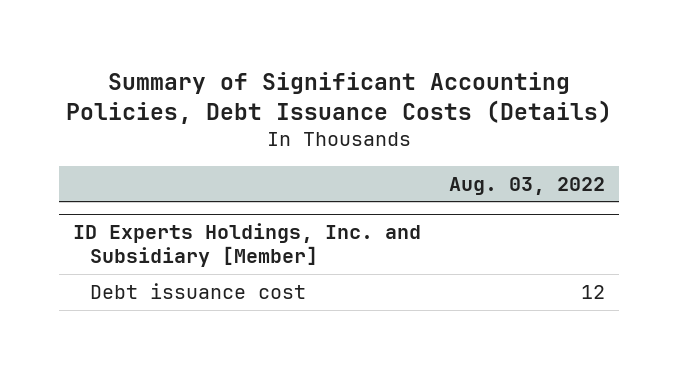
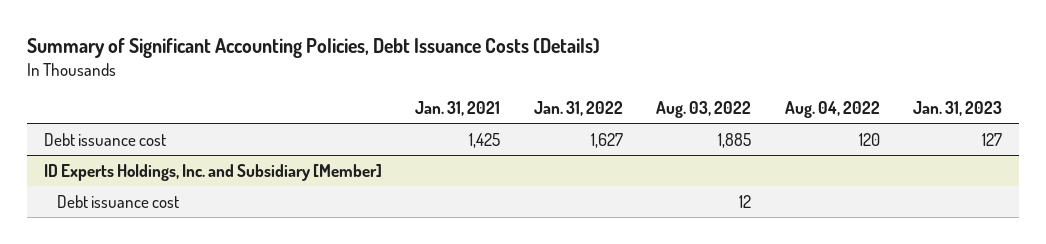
- | Aug. 03, 2022
+ | Jan. 31, 2021 | Jan. 31, 2022 | Aug. 03, 2022 | Aug. 04, 2022 | Jan. 31, 2023
+ Debt issuance cost | 1,425 | 1,627 | 1,885 | 120 | 127

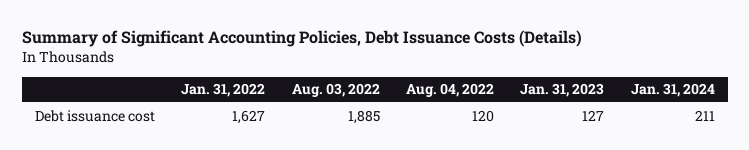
- | Jan. 31, 2021 | Jan. 31, 2022 | Aug. 03, 2022 | Aug. 04, 2022 | Jan. 31, 2023
+ | Jan. 31, 2022 | Aug. 03, 2022 | Aug. 04, 2022 | Jan. 31, 2023 | Jan. 31, 2024
- ID Experts Holdings, Inc. and Subsidiary [Member]
- Debt issuance cost | | | 12 | |

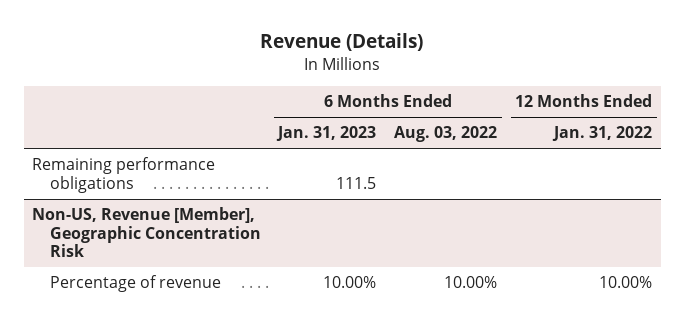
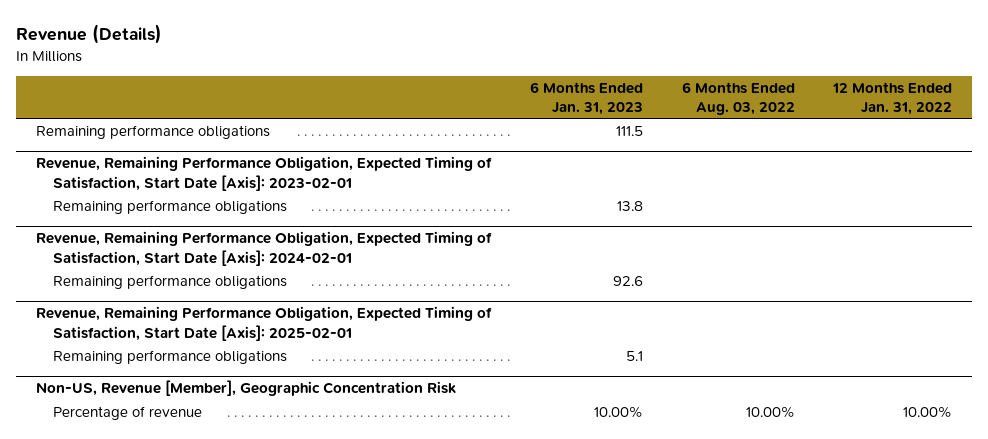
+ Revenue, Remaining Performance Obligation, Expected Timing of Satisfaction, Start Date [Axis]: 2023-02-01
+ Remaining performance obligations | 13.8 | |
+ Revenue, Remaining Performance Obligation, Expected Timing of Satisfaction, Start Date [Axis]: 2024-02-01
+ Remaining performance obligations | 92.6 | |
+ Revenue, Remaining Performance Obligation, Expected Timing of Satisfaction, Start Date [Axis]: 2025-02-01
+ Remaining performance obligations | 5.1 | |

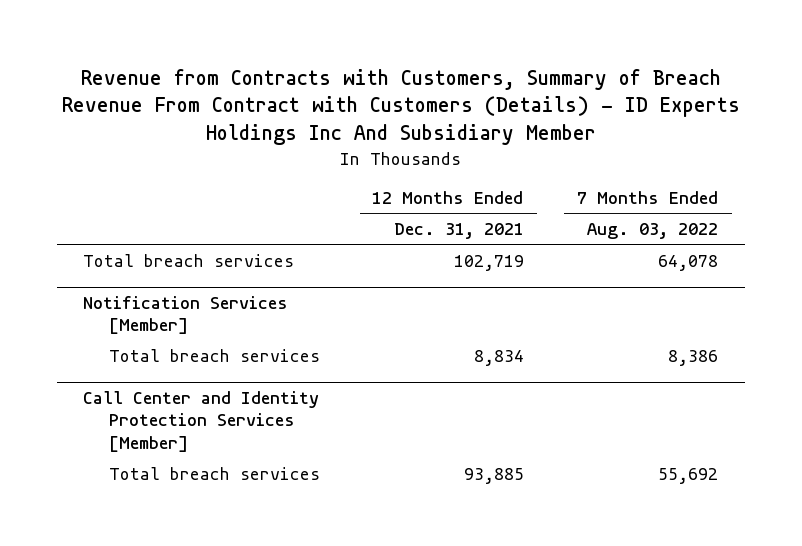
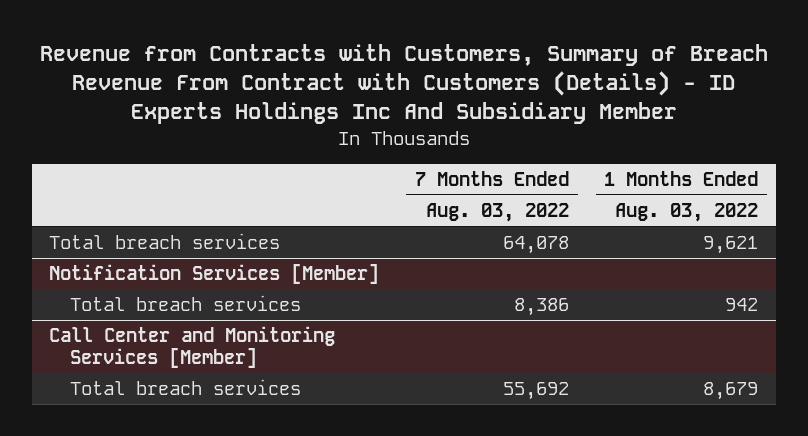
- | 12 Months Ended Dec. 31, 2021 | 7 Months Ended Aug. 03, 2022
+ | 7 Months Ended Aug. 03, 2022 | 1 Months Ended Aug. 03, 2022
- Call Center and Identity Protection Services [Member]
+ Call Center and Monitoring Services [Member]

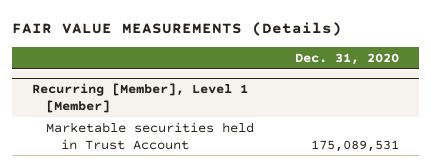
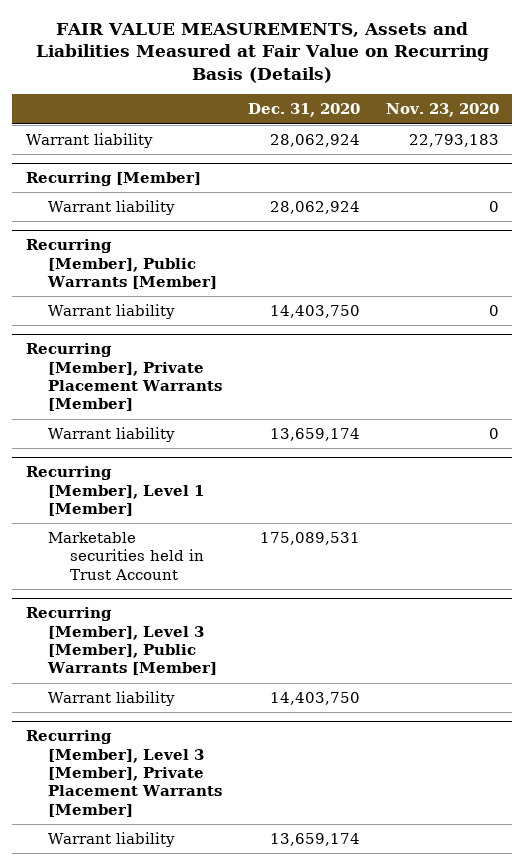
- FAIR VALUE MEASUREMENTS (Details)
+ FAIR VALUE MEASUREMENTS, Assets and Liabilities Measured at Fair Value on Recurring Basis (Details)
- | Dec. 31, 2020
+ | Dec. 31, 2020 | Nov. 23, 2020
+ Warrant liability | 28,062,924 | 22,793,183
+ Recurring [Member]
+ Warrant liability | 28,062,924 | 0
+ Recurring [Member], Public Warrants [Member]
+ Warrant liability | 14,403,750 | 0
+ Recurring [Member], Private Placement Warrants [Member]
+ Warrant liability | 13,659,174 | 0
+ Recurring [Member], Level 3 [Member], Public Warrants [Member]
+ Warrant liability | 14,403,750 |
+ Recurring [Member], Level 3 [Member], Private Placement Warrants [Member]
+ Warrant liability | 13,659,174 |

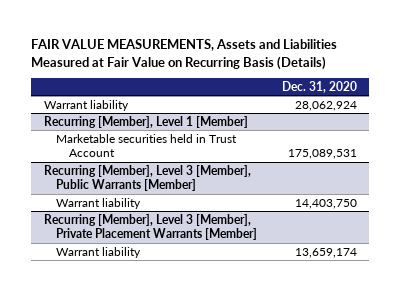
- | Dec. 31, 2020 | Nov. 23, 2020
+ | Dec. 31, 2020
- Recurring [Member]
- Warrant liability | 28,062,924 | 0
- Recurring [Member], Public Warrants [Member]
- Warrant liability | 14,403,750 | 0
- Recurring [Member], Private Placement Warrants [Member]
- Warrant liability | 13,659,174 | 0

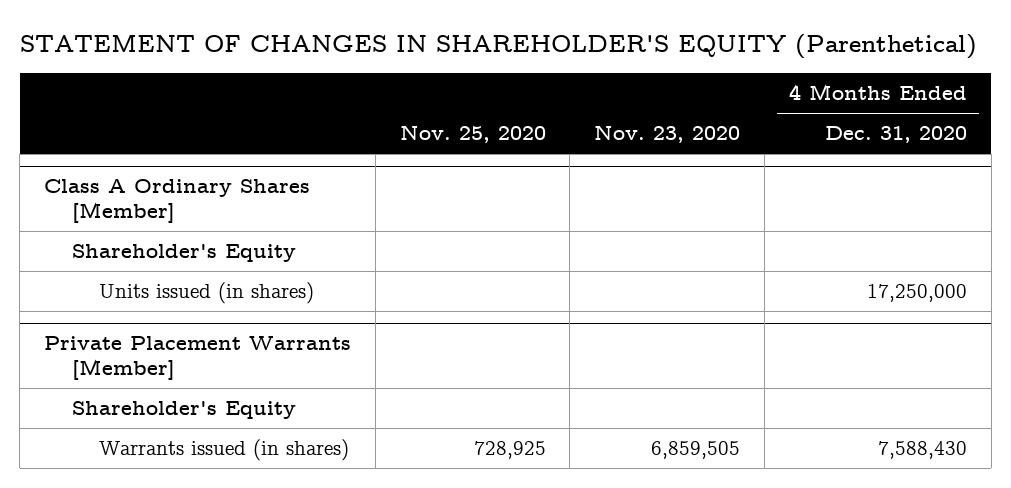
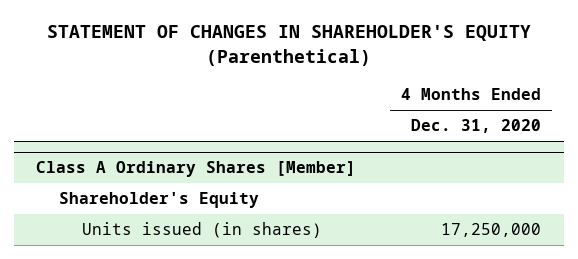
- | Nov. 25, 2020 | Nov. 23, 2020 | 4 Months Ended Dec. 31, 2020
+ | 4 Months Ended Dec. 31, 2020
- Private Placement Warrants [Member]
- Shareholder's Equity
- Warrants issued (in shares) | 728,925 | 6,859,505 | 7,588,430

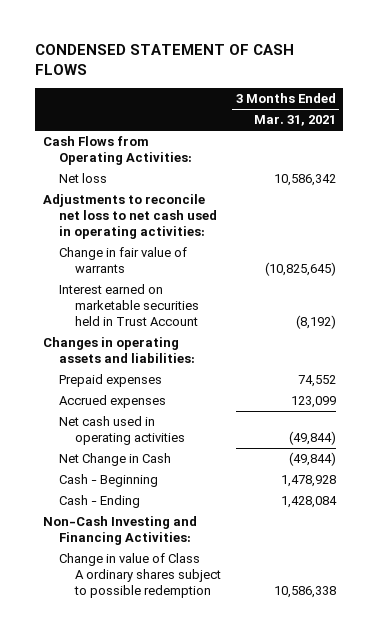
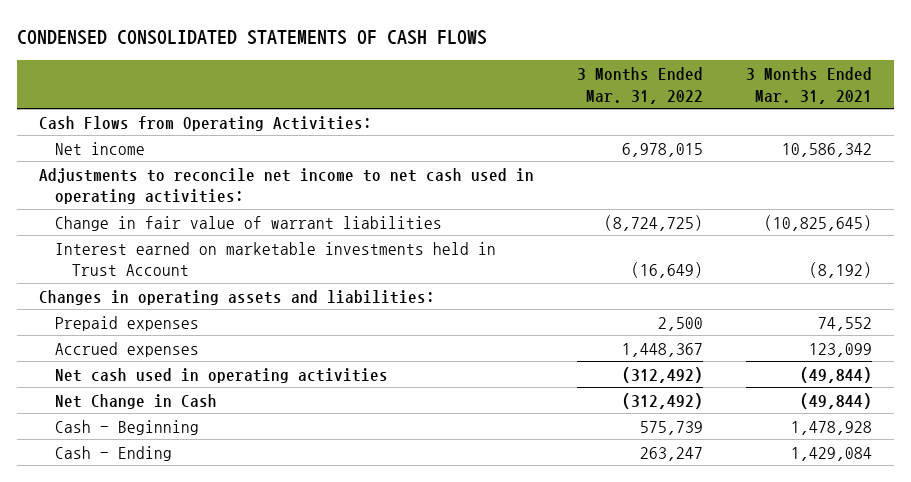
- CONDENSED STATEMENT OF CASH FLOWS
+ CONDENSED CONSOLIDATED STATEMENTS OF CASH FLOWS
- | 3 Months Ended Mar. 31, 2021
+ | 3 Months Ended Mar. 31, 2022 | 3 Months Ended Mar. 31, 2021
- Net loss | 10,586,342
- Adjustments to reconcile net loss to net cash used in operating activities:
- Change in fair value of warrants | (10,825,645)
- Interest earned on marketable securities held in Trust Account | (8,192)
+ Net income | 6,978,015 | 10,586,342
+ Adjustments to reconcile net income to net cash used in operating activities:
+ Change in fair value of warrant liabilities | (8,724,725) | (10,825,645)
+ Interest earned on marketable investments held in Trust Account | (16,649) | (8,192)
- Cash - Ending | 1,428,084
- Non-Cash Investing and Financing Activities:
- Change in value of Class A ordinary shares subject to possible redemption | 10,586,338
+ Cash - Ending | 263,247 | 1,429,084

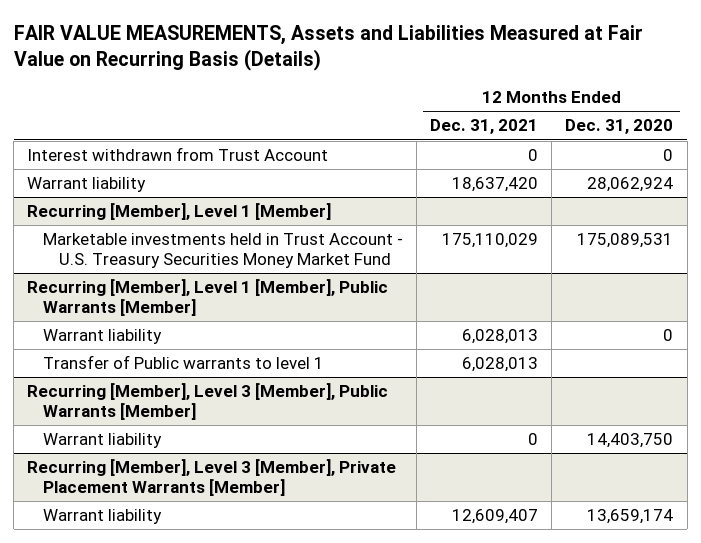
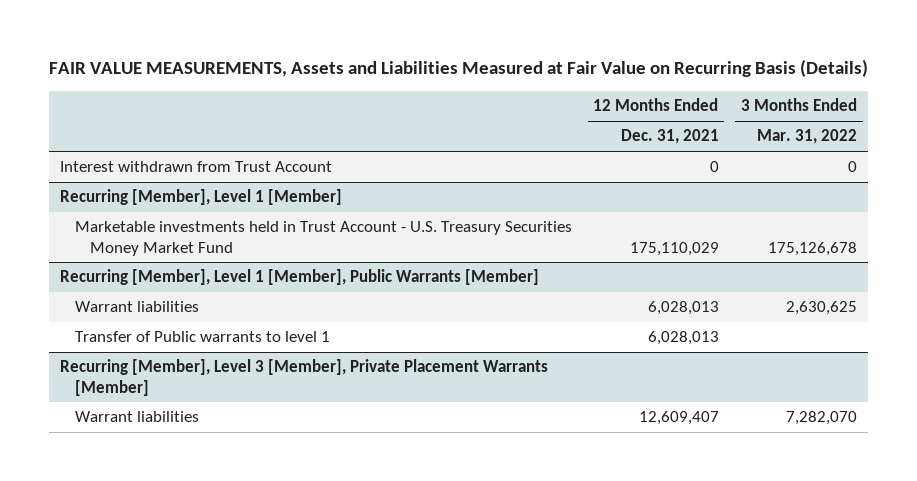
- | 12 Months Ended Dec. 31, 2021 | 12 Months Ended Dec. 31, 2020
+ | 12 Months Ended Dec. 31, 2021 | 3 Months Ended Mar. 31, 2022
- Warrant liability | 18,637,420 | 28,062,924
@ Recurring [Member], Level 1 [Member], Public Warrants [Member]
- Warrant liability | 6,028,013 | 0
+ Warrant liabilities | 6,028,013 | 2,630,625
- Recurring [Member], Level 3 [Member], Public Warrants [Member]
- Warrant liability | 0 | 14,403,750
@ Recurring [Member], Level 3 [Member], Private Placement Warrants [Member]
- Warrant liability | 12,609,407 | 13,659,174
+ Warrant liabilities | 12,609,407 | 7,282,070

